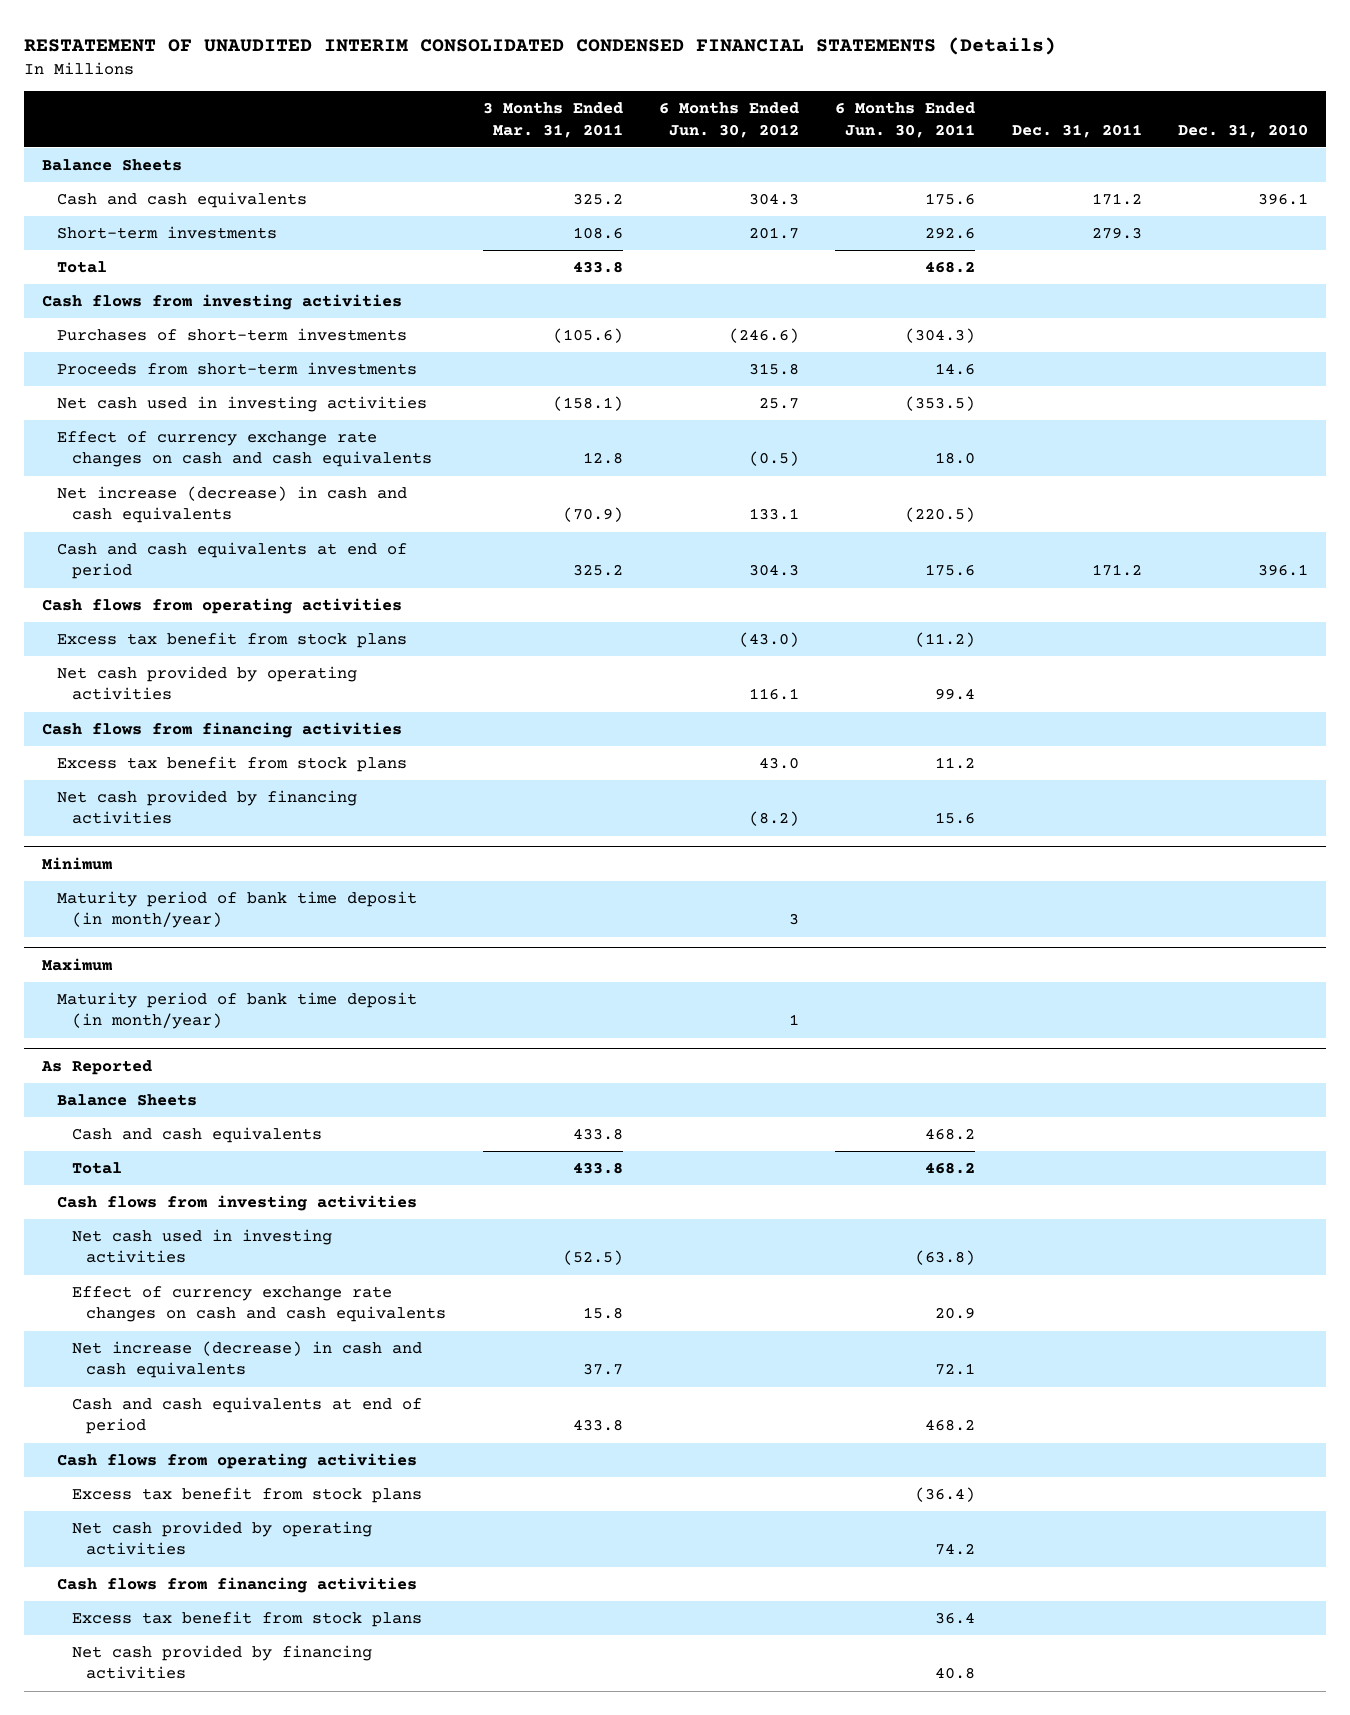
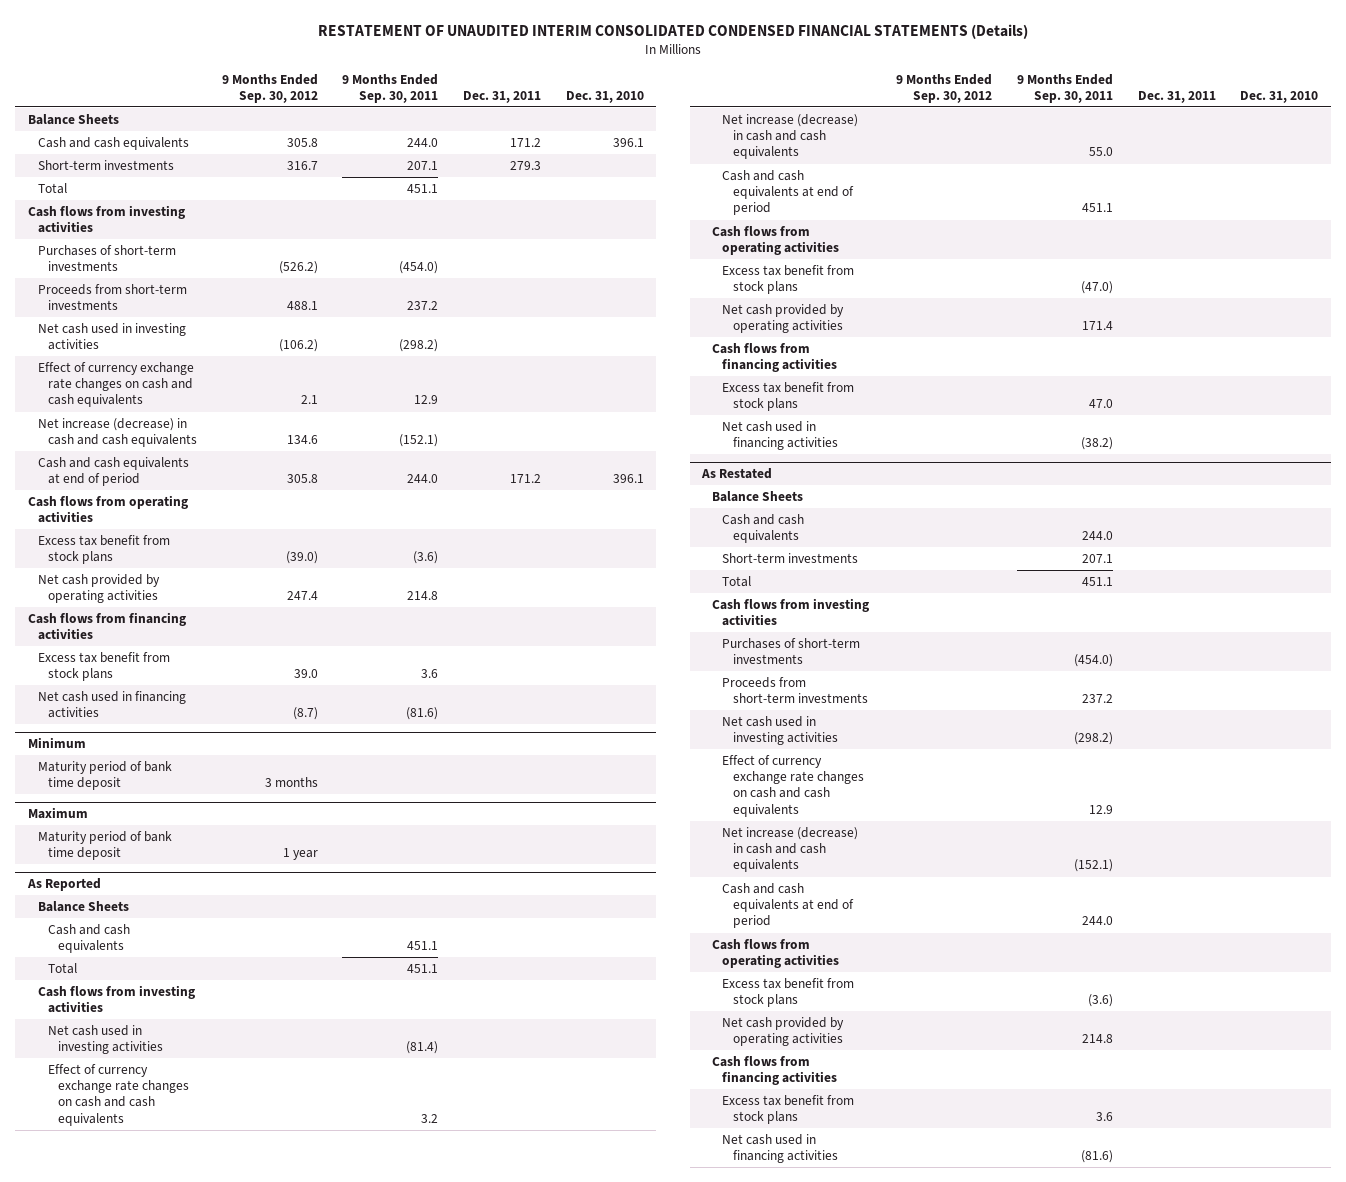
- | 3 Months Ended Mar. 31, 2011 | 6 Months Ended Jun. 30, 2012 | 6 Months Ended Jun. 30, 2011 | Dec. 31, 2011 | Dec. 31, 2010
+ | 9 Months Ended Sep. 30, 2012 | 9 Months Ended Sep. 30, 2011 | Dec. 31, 2011 | Dec. 31, 2010
- Net cash provided by financing activities | | (8.2) | 15.6 | |
+ Net cash used in financing activities | (8.7) | (81.6) | |
@ Minimum
- Maturity period of bank time deposit (in month/year) | | 3 | | |
+ Maturity period of bank time deposit | 3 months | | |
@ Maximum
- Maturity period of bank time deposit (in month/year) | | 1 | | |
+ Maturity period of bank time deposit | 1 year | | |
@ As Reported
- Net cash provided by financing activities | | | 40.8 | |
+ Net cash used in financing activities | | (38.2) | |
+ As Restated
+ Balance Sheets
+ Cash and cash equivalents | | 244.0 | |
+ Short-term investments | | 207.1 | |
+ Total | | 451.1 | |
+ Cash flows from investing activities
+ Purchases of short-term investments | | (454.0) | |
+ Proceeds from short-term investments | | 237.2 | |
+ Net cash used in investing activities | | (298.2) | |
+ Effect of currency exchange rate changes on cash and cash equivalents | | 12.9 | |
+ Net increase (decrease) in cash and cash equivalents | | (152.1) | |
+ Cash and cash equivalents at end of period | | 244.0 | |
+ Cash flows from operating activities
+ Excess tax benefit from stock plans | | (3.6) | |
+ Net cash provided by operating activities | | 214.8 | |
+ Cash flows from financing activities
+ Excess tax benefit from stock plans | | 3.6 | |
+ Net cash used in financing activities | | (81.6) | |

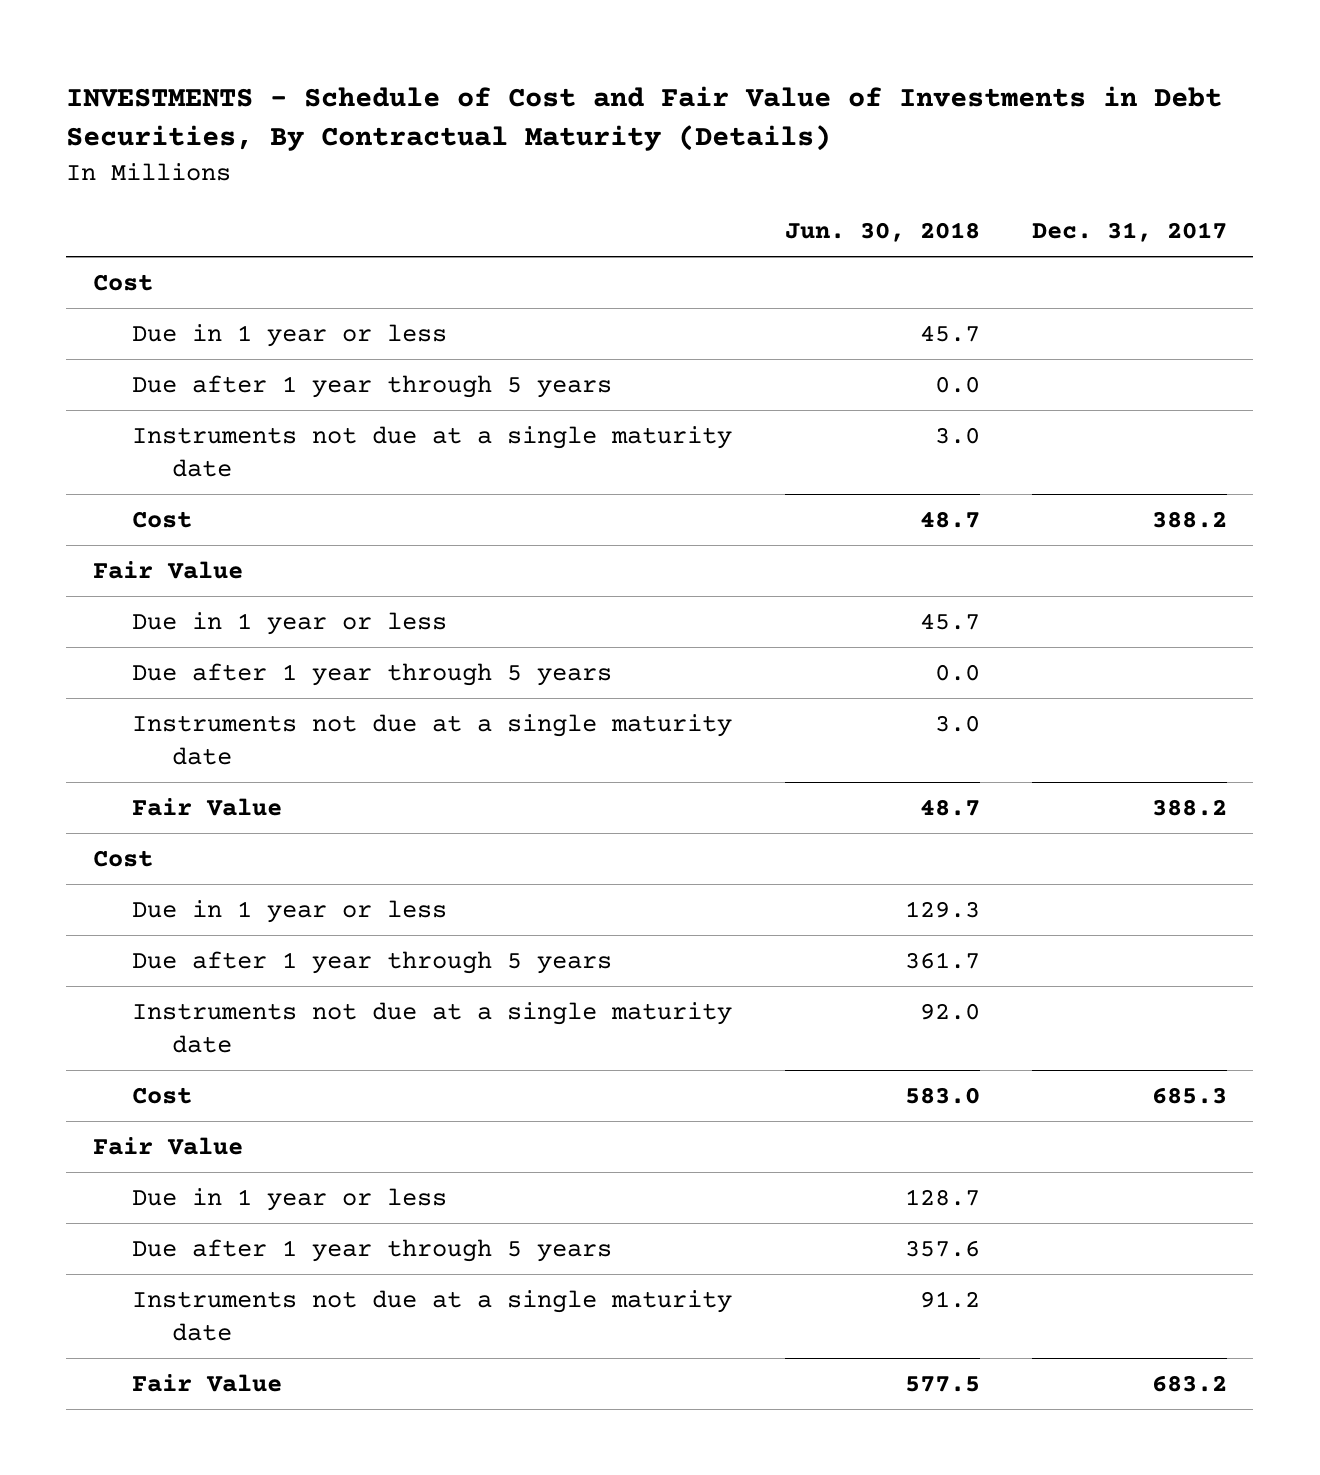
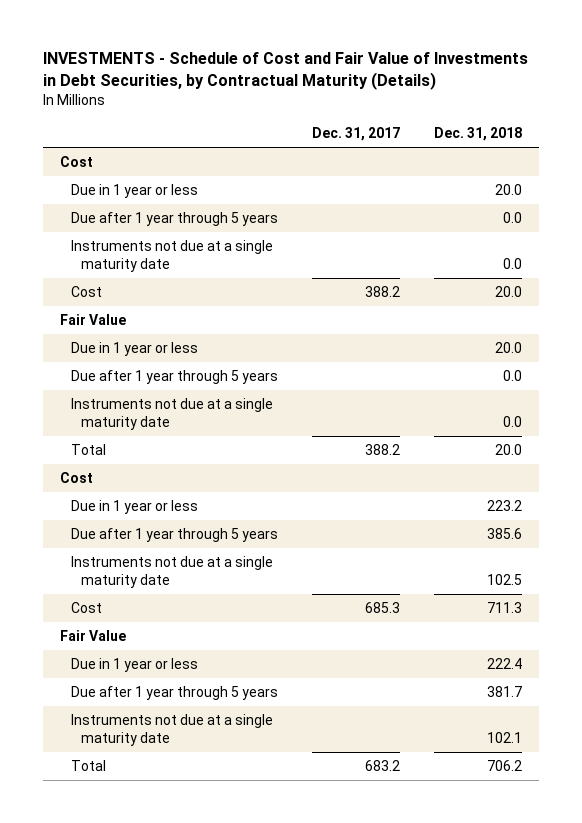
- INVESTMENTS - Schedule of Cost and Fair Value of Investments in Debt Securities, By Contractual Maturity (Details)
+ INVESTMENTS - Schedule of Cost and Fair Value of Investments in Debt Securities, by Contractual Maturity (Details)
- | Jun. 30, 2018 | Dec. 31, 2017
+ | Dec. 31, 2017 | Dec. 31, 2018
- Fair Value | 48.7 | 388.2
+ Total | 388.2 | 20.0
- Fair Value | 577.5 | 683.2
+ Total | 683.2 | 706.2

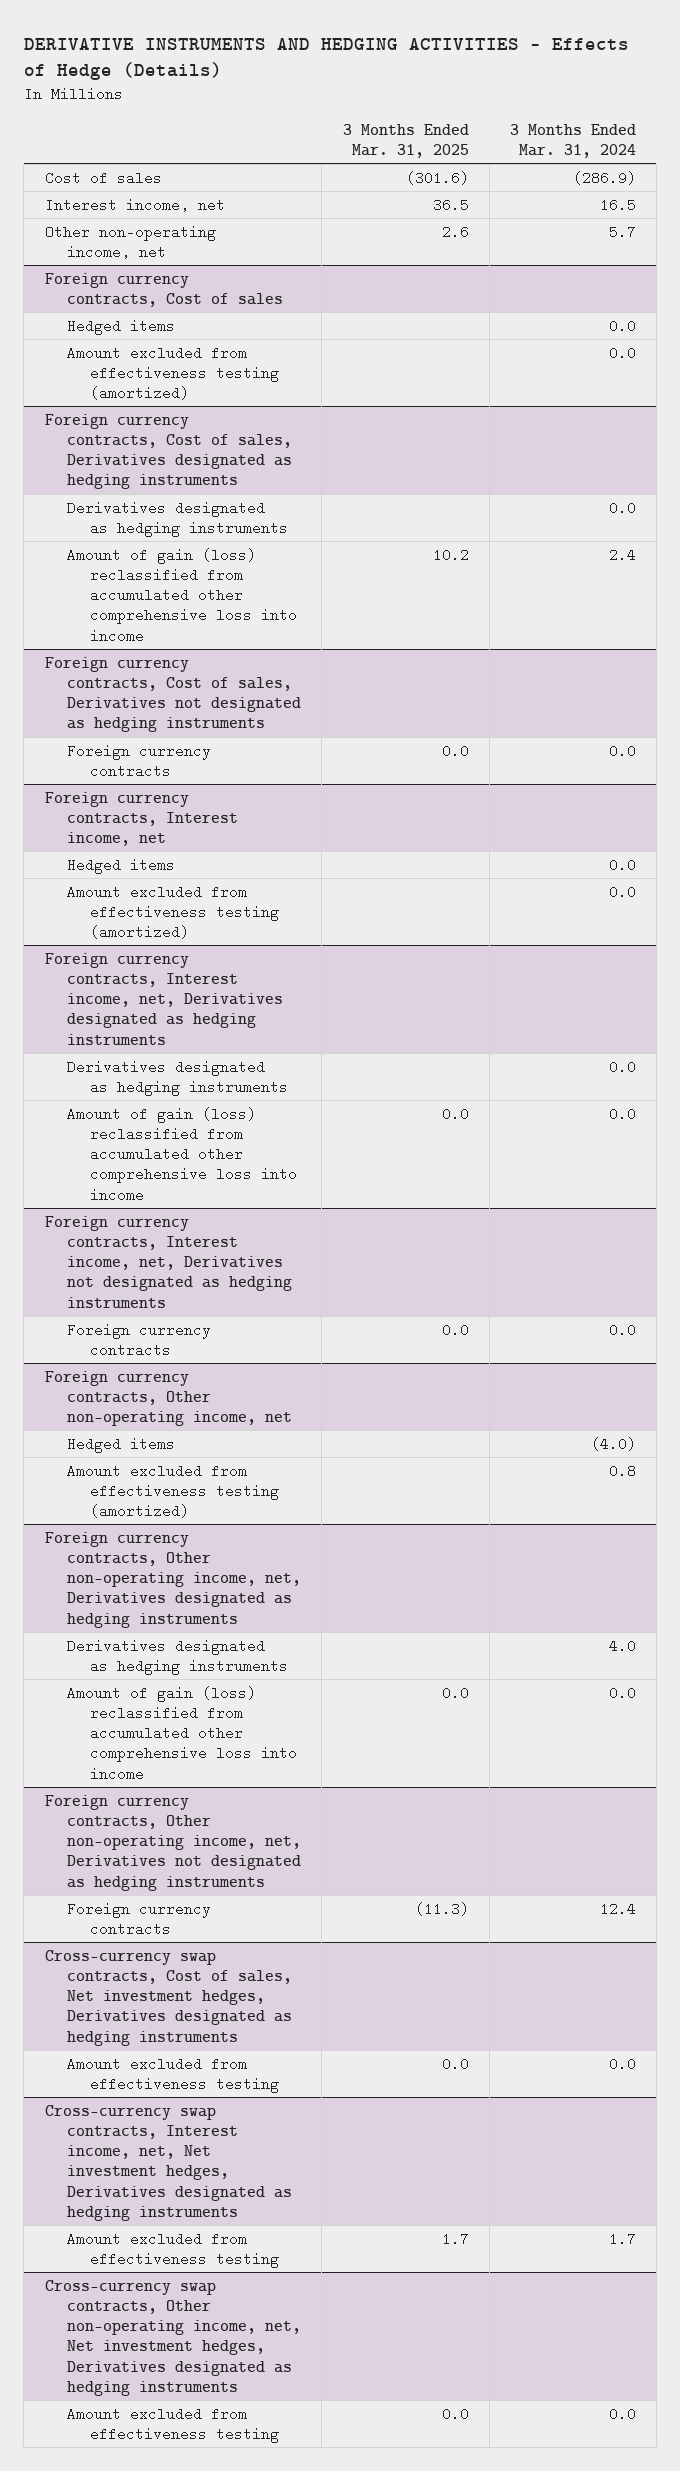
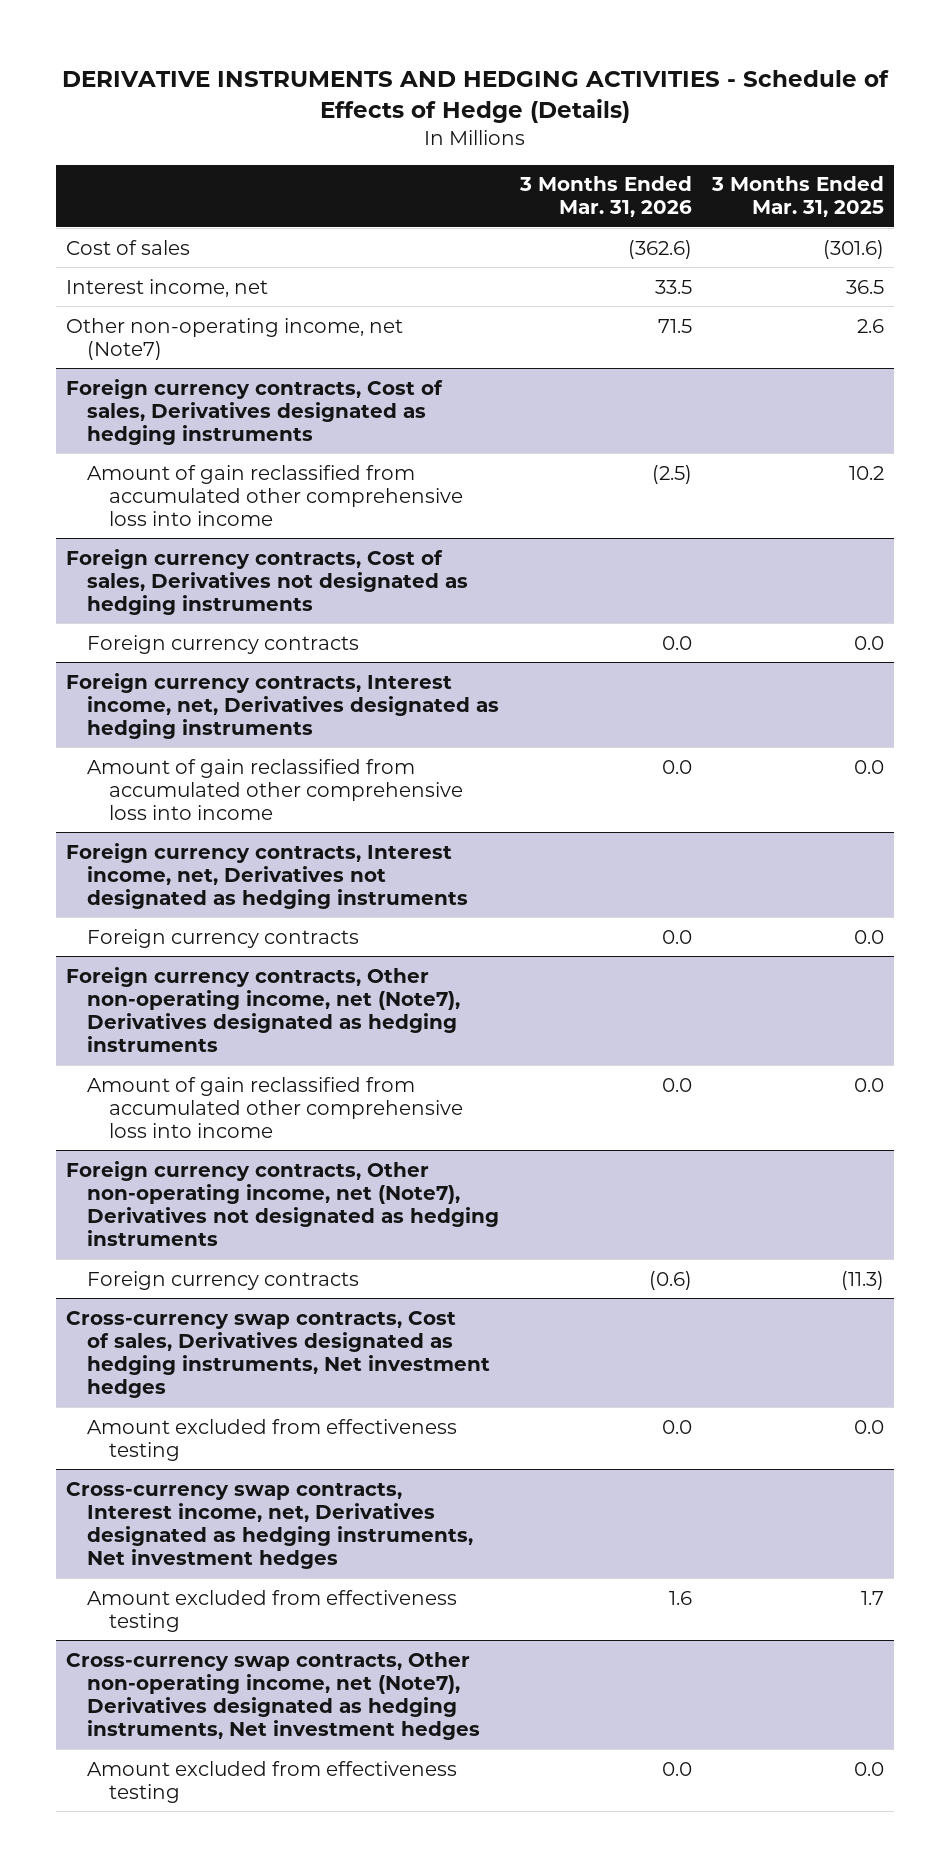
- DERIVATIVE INSTRUMENTS AND HEDGING ACTIVITIES - Effects of Hedge (Details)
+ DERIVATIVE INSTRUMENTS AND HEDGING ACTIVITIES - Schedule of Effects of Hedge (Details)
- | 3 Months Ended Mar. 31, 2025 | 3 Months Ended Mar. 31, 2024
+ | 3 Months Ended Mar. 31, 2026 | 3 Months Ended Mar. 31, 2025
- Other non-operating income, net | 2.6 | 5.7
- Foreign currency contracts, Cost of sales
- Hedged items | | 0.0
- Amount excluded from effectiveness testing (amortized) | | 0.0
+ Other non-operating income, net (Note7) | 71.5 | 2.6
@ Foreign currency contracts, Cost of sales, Derivatives designated as hedging instruments
- Derivatives designated as hedging instruments | | 0.0
- Amount of gain (loss) reclassified from accumulated other comprehensive loss into income | 10.2 | 2.4
+ Amount of gain reclassified from accumulated other comprehensive loss into income | (2.5) | 10.2
- Foreign currency contracts, Interest income, net
- Hedged items | | 0.0
- Amount excluded from effectiveness testing (amortized) | | 0.0
@ Foreign currency contracts, Interest income, net, Derivatives designated as hedging instruments
- Derivatives designated as hedging instruments | | 0.0
- Amount of gain (loss) reclassified from accumulated other comprehensive loss into income | 0.0 | 0.0
+ Amount of gain reclassified from accumulated other comprehensive loss into income | 0.0 | 0.0
- Foreign currency contracts, Other non-operating income, net
- Hedged items | | (4.0)
- Amount excluded from effectiveness testing (amortized) | | 0.8
- Foreign currency contracts, Other non-operating income, net, Derivatives designated as hedging instruments
- Derivatives designated as hedging instruments | | 4.0
- Amount of gain (loss) reclassified from accumulated other comprehensive loss into income | 0.0 | 0.0
- Foreign currency contracts, Other non-operating income, net, Derivatives not designated as hedging instruments
+ Foreign currency contracts, Other non-operating income, net (Note7), Derivatives designated as hedging instruments
+ Amount of gain reclassified from accumulated other comprehensive loss into income | 0.0 | 0.0
+ Foreign currency contracts, Other non-operating income, net (Note7), Derivatives not designated as hedging instruments
- Cross-currency swap contracts, Cost of sales, Net investment hedges, Derivatives designated as hedging instruments
+ Cross-currency swap contracts, Cost of sales, Derivatives designated as hedging instruments, Net investment hedges
- Cross-currency swap contracts, Interest income, net, Net investment hedges, Derivatives designated as hedging instruments
+ Cross-currency swap contracts, Interest income, net, Derivatives designated as hedging instruments, Net investment hedges
- Cross-currency swap contracts, Other non-operating income, net, Net investment hedges, Derivatives designated as hedging instruments
+ Cross-currency swap contracts, Other non-operating income, net (Note7), Derivatives designated as hedging instruments, Net investment hedges

